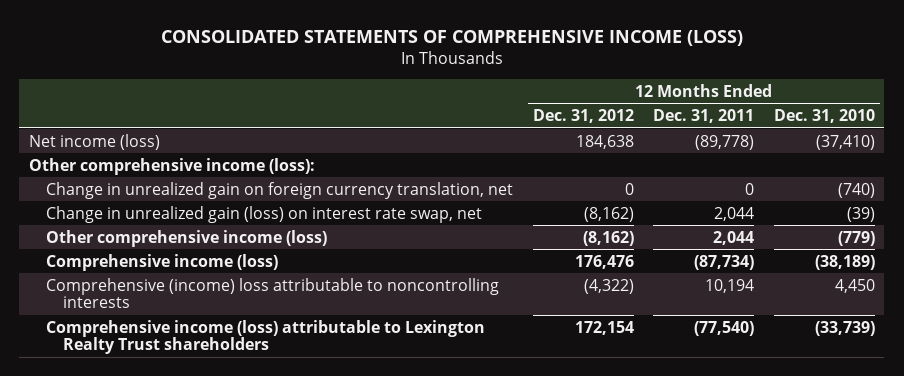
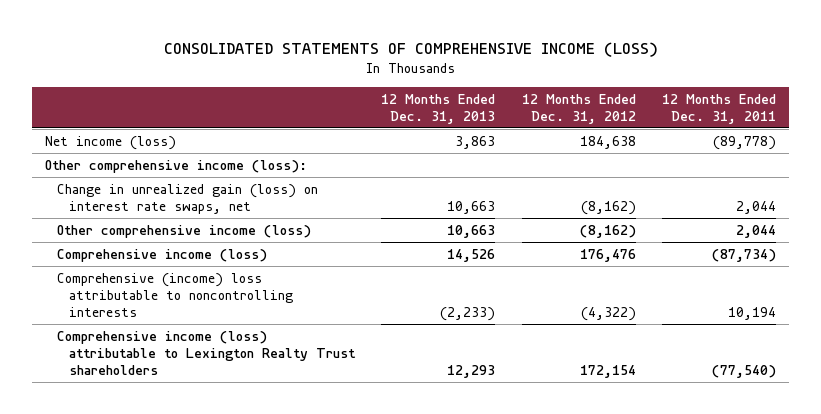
- | 12 Months Ended Dec. 31, 2012 | 12 Months Ended Dec. 31, 2011 | 12 Months Ended Dec. 31, 2010
+ | 12 Months Ended Dec. 31, 2013 | 12 Months Ended Dec. 31, 2012 | 12 Months Ended Dec. 31, 2011
- Change in unrealized gain on foreign currency translation, net | 0 | 0 | (740)
- Change in unrealized gain (loss) on interest rate swap, net | (8,162) | 2,044 | (39)
+ Change in unrealized gain (loss) on interest rate swaps, net | 10,663 | (8,162) | 2,044

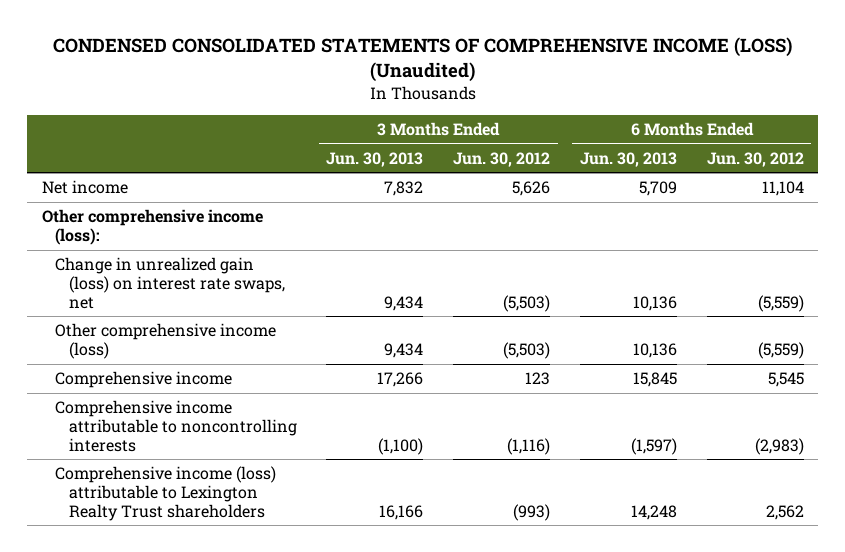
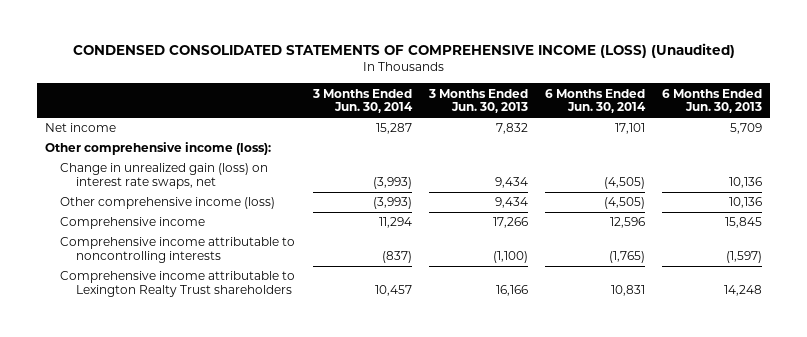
- | 3 Months Ended Jun. 30, 2013 | 3 Months Ended Jun. 30, 2012 | 6 Months Ended Jun. 30, 2013 | 6 Months Ended Jun. 30, 2012
+ | 3 Months Ended Jun. 30, 2014 | 3 Months Ended Jun. 30, 2013 | 6 Months Ended Jun. 30, 2014 | 6 Months Ended Jun. 30, 2013
- Comprehensive income (loss) attributable to Lexington Realty Trust shareholders | 16,166 | (993) | 14,248 | 2,562
+ Comprehensive income attributable to Lexington Realty Trust shareholders | 10,457 | 16,166 | 10,831 | 14,248

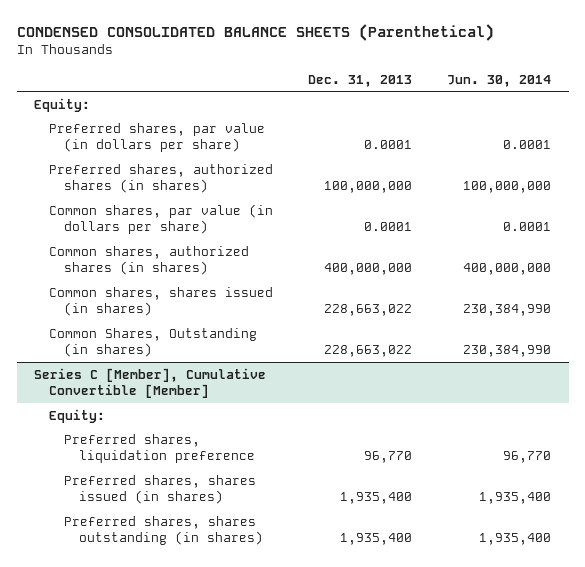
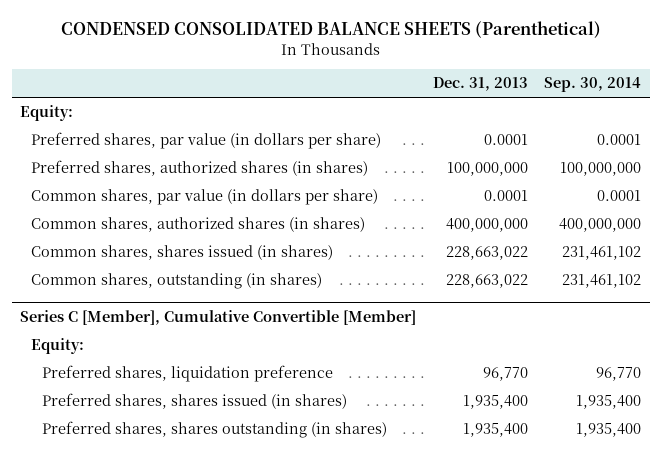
- | Dec. 31, 2013 | Jun. 30, 2014
+ | Dec. 31, 2013 | Sep. 30, 2014
- Common Shares, Outstanding (in shares) | 228,663,022 | 230,384,990
+ Common shares, outstanding (in shares) | 228,663,022 | 231,461,102

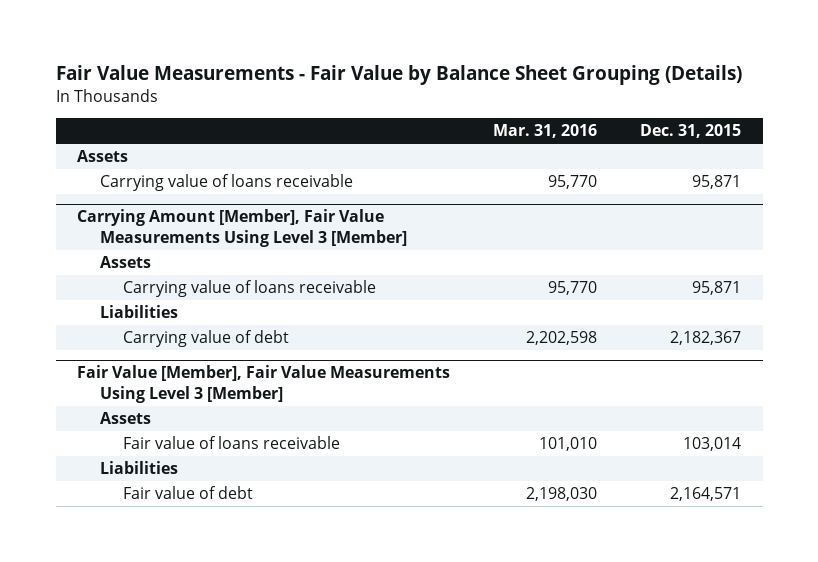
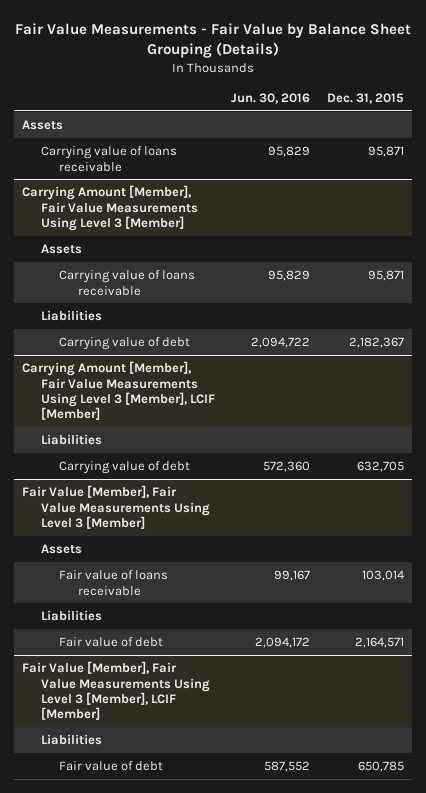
- | Mar. 31, 2016 | Dec. 31, 2015
+ | Jun. 30, 2016 | Dec. 31, 2015
+ Carrying Amount [Member], Fair Value Measurements Using Level 3 [Member], LCIF [Member]
+ Liabilities
+ Carrying value of debt | 572,360 | 632,705
+ Fair Value [Member], Fair Value Measurements Using Level 3 [Member], LCIF [Member]
+ Liabilities
+ Fair value of debt | 587,552 | 650,785

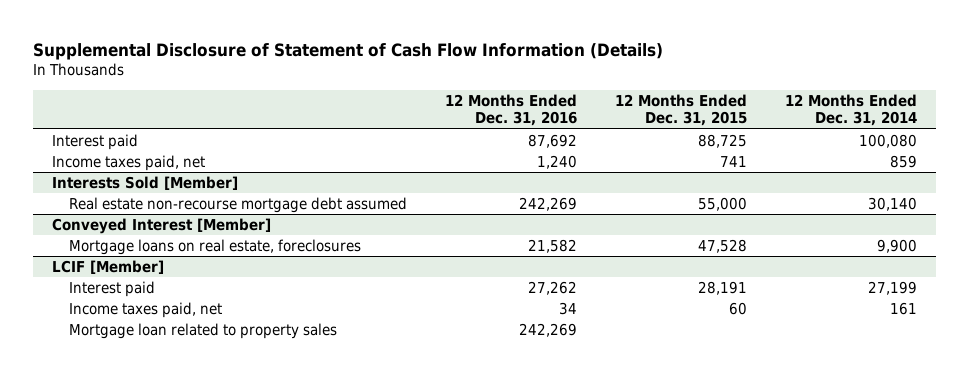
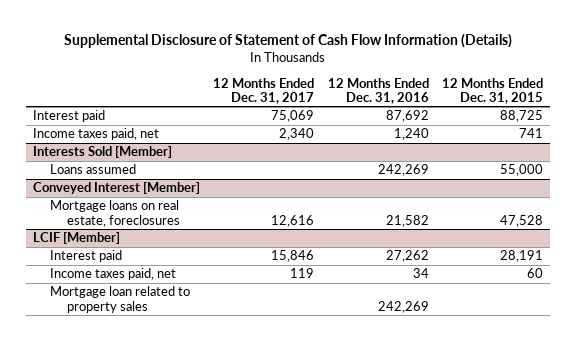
- | 12 Months Ended Dec. 31, 2016 | 12 Months Ended Dec. 31, 2015 | 12 Months Ended Dec. 31, 2014
+ | 12 Months Ended Dec. 31, 2017 | 12 Months Ended Dec. 31, 2016 | 12 Months Ended Dec. 31, 2015
@ Interests Sold [Member]
- Real estate non-recourse mortgage debt assumed | 242,269 | 55,000 | 30,140
+ Loans assumed | | 242,269 | 55,000

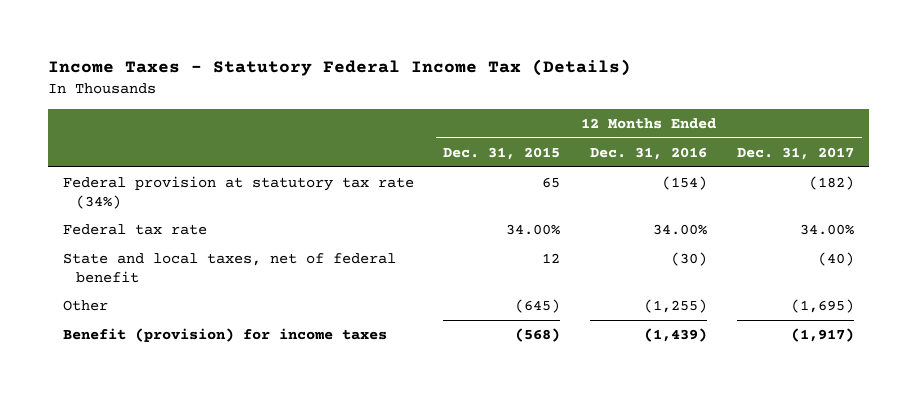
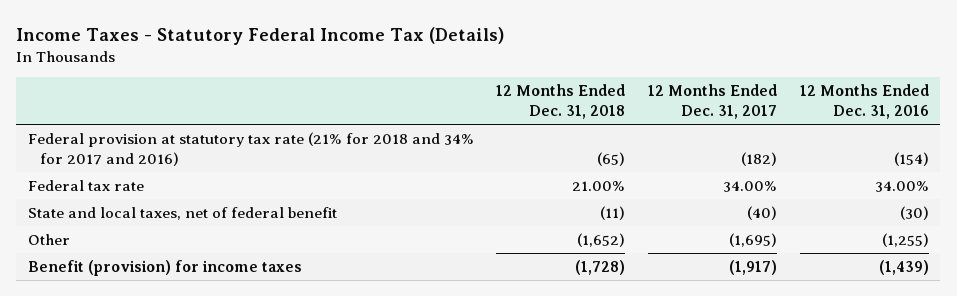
- | 12 Months Ended Dec. 31, 2015 | 12 Months Ended Dec. 31, 2016 | 12 Months Ended Dec. 31, 2017
+ | 12 Months Ended Dec. 31, 2018 | 12 Months Ended Dec. 31, 2017 | 12 Months Ended Dec. 31, 2016
- Federal provision at statutory tax rate (34%) | 65 | (154) | (182)
+ Federal provision at statutory tax rate (21% for 2018 and 34% for 2017 and 2016) | (65) | (182) | (154)

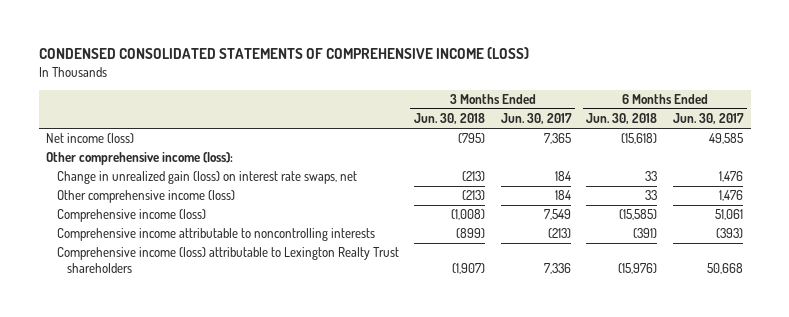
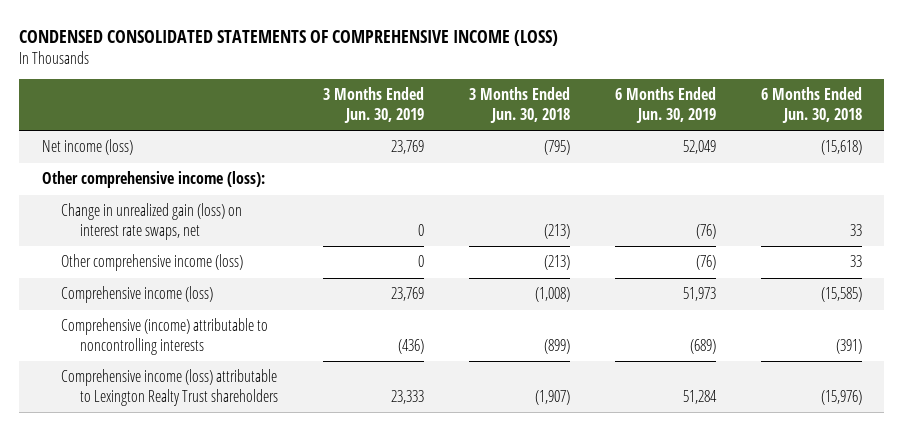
- | 3 Months Ended Jun. 30, 2018 | 3 Months Ended Jun. 30, 2017 | 6 Months Ended Jun. 30, 2018 | 6 Months Ended Jun. 30, 2017
+ | 3 Months Ended Jun. 30, 2019 | 3 Months Ended Jun. 30, 2018 | 6 Months Ended Jun. 30, 2019 | 6 Months Ended Jun. 30, 2018
- Comprehensive income attributable to noncontrolling interests | (899) | (213) | (391) | (393)
+ Comprehensive (income) attributable to noncontrolling interests | (436) | (899) | (689) | (391)

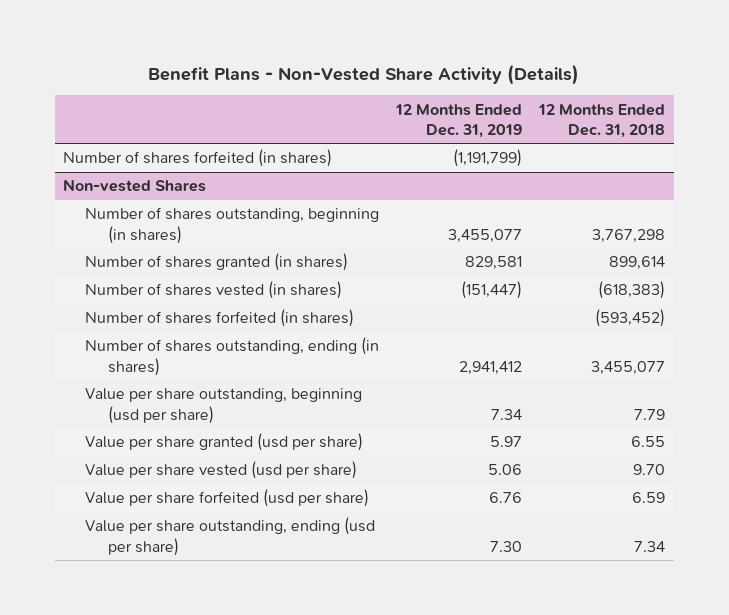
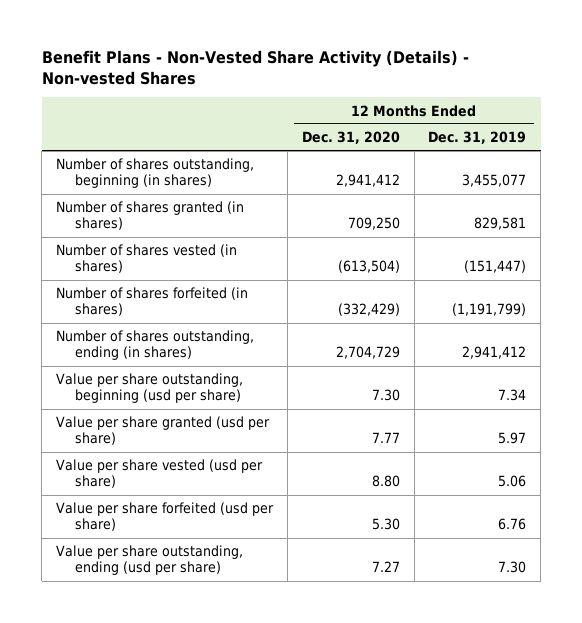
- Benefit Plans - Non-Vested Share Activity (Details)
+ Benefit Plans - Non-Vested Share Activity (Details) - Non-vested Shares
- | 12 Months Ended Dec. 31, 2019 | 12 Months Ended Dec. 31, 2018
+ | 12 Months Ended Dec. 31, 2020 | 12 Months Ended Dec. 31, 2019
- Non-vested Shares
- Number of shares forfeited (in shares) | | (593,452)
moved down: Number of shares forfeited (in shares) | (332,429) | (1,191,799)

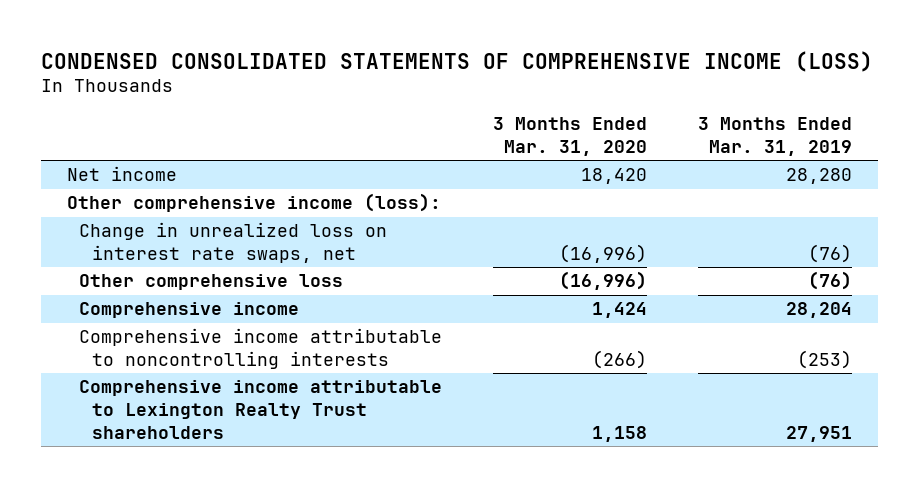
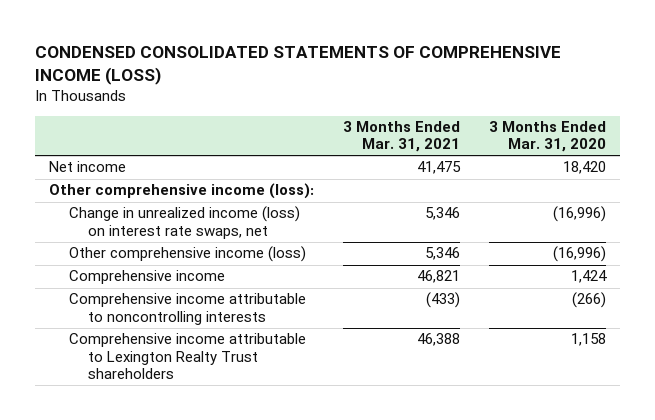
- | 3 Months Ended Mar. 31, 2020 | 3 Months Ended Mar. 31, 2019
+ | 3 Months Ended Mar. 31, 2021 | 3 Months Ended Mar. 31, 2020
- Change in unrealized loss on interest rate swaps, net | (16,996) | (76)
- Other comprehensive loss | (16,996) | (76)
+ Change in unrealized income (loss) on interest rate swaps, net | 5,346 | (16,996)
+ Other comprehensive income (loss) | 5,346 | (16,996)

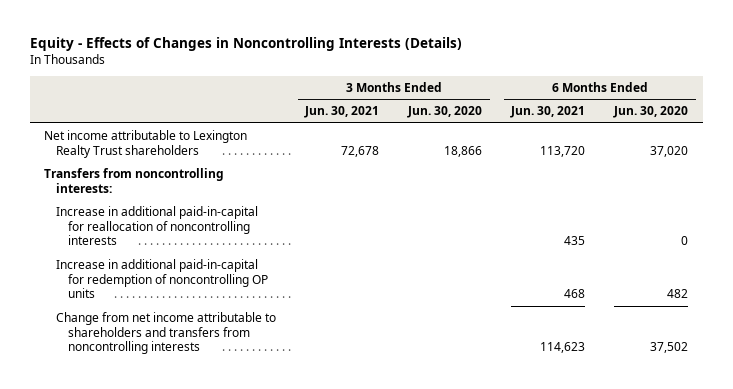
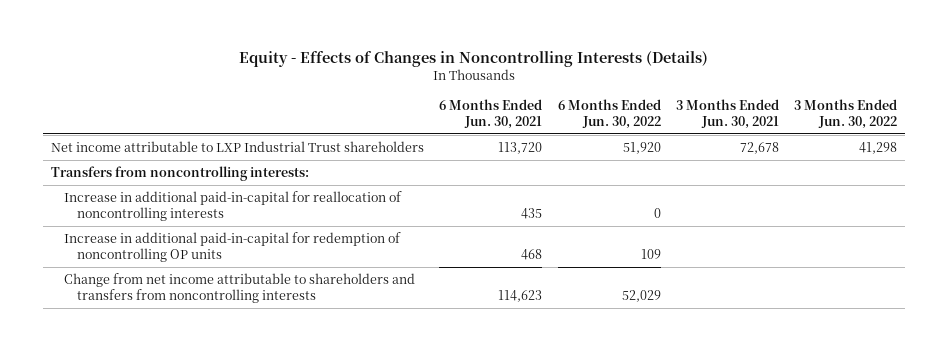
- | 3 Months Ended Jun. 30, 2021 | 3 Months Ended Jun. 30, 2020 | 6 Months Ended Jun. 30, 2021 | 6 Months Ended Jun. 30, 2020
+ | 6 Months Ended Jun. 30, 2021 | 6 Months Ended Jun. 30, 2022 | 3 Months Ended Jun. 30, 2021 | 3 Months Ended Jun. 30, 2022
- Net income attributable to Lexington Realty Trust shareholders | 72,678 | 18,866 | 113,720 | 37,020
+ Net income attributable to LXP Industrial Trust shareholders | 113,720 | 51,920 | 72,678 | 41,298

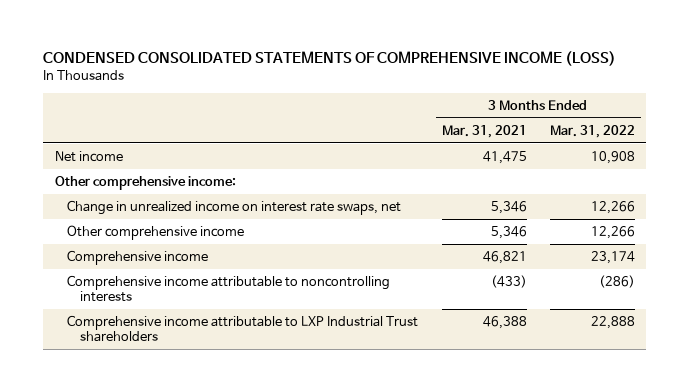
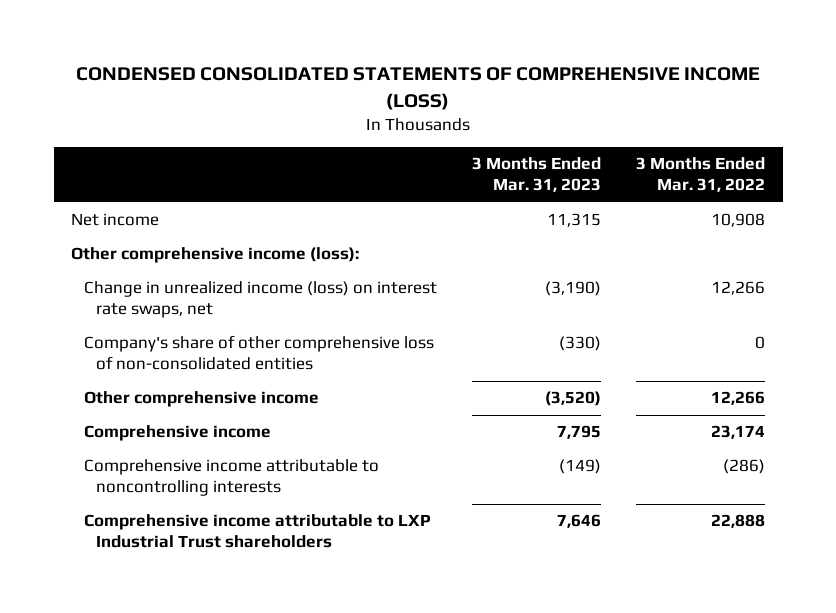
- | 3 Months Ended Mar. 31, 2021 | 3 Months Ended Mar. 31, 2022
+ | 3 Months Ended Mar. 31, 2023 | 3 Months Ended Mar. 31, 2022
- Other comprehensive income:
- Change in unrealized income on interest rate swaps, net | 5,346 | 12,266
+ Other comprehensive income (loss):
+ Change in unrealized income (loss) on interest rate swaps, net | (3,190) | 12,266
+ Company's share of other comprehensive loss of non-consolidated entities | (330) | 0

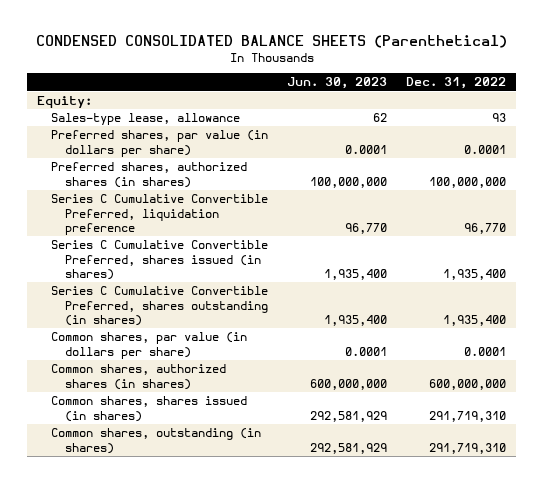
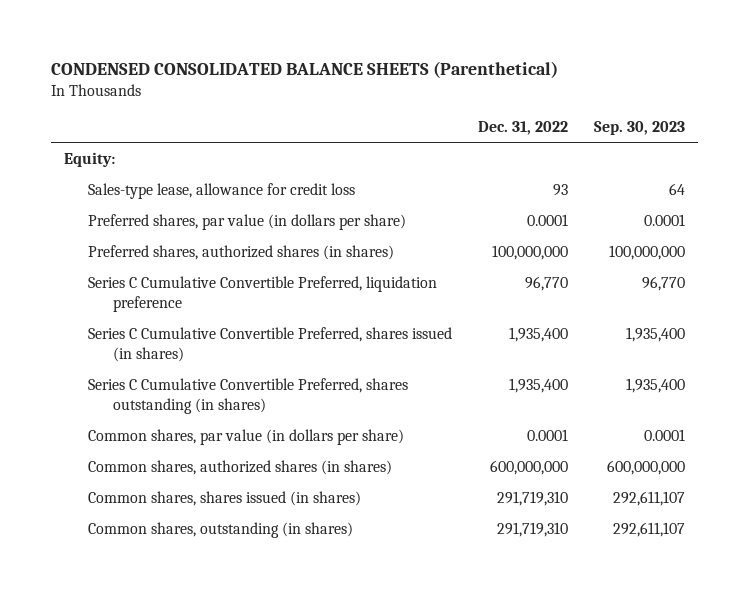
- | Jun. 30, 2023 | Dec. 31, 2022
+ | Dec. 31, 2022 | Sep. 30, 2023
- Sales-type lease, allowance | 62 | 93
+ Sales-type lease, allowance for credit loss | 93 | 64

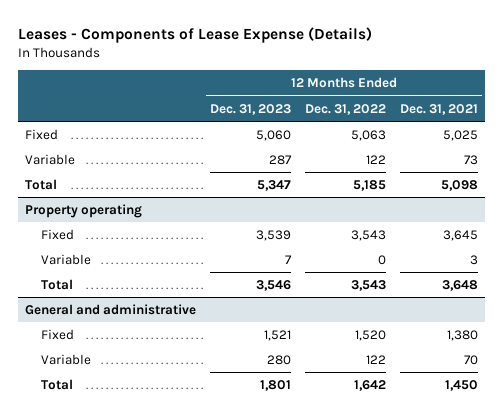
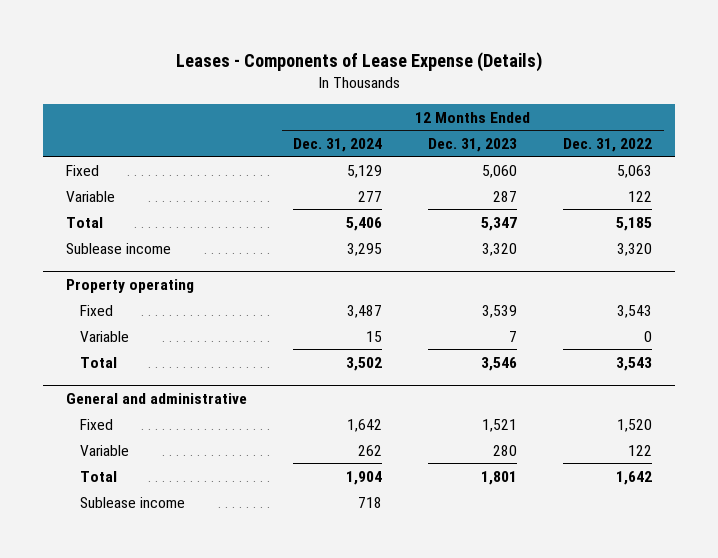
- | 12 Months Ended Dec. 31, 2023 | 12 Months Ended Dec. 31, 2022 | 12 Months Ended Dec. 31, 2021
+ | 12 Months Ended Dec. 31, 2024 | 12 Months Ended Dec. 31, 2023 | 12 Months Ended Dec. 31, 2022
+ Sublease income | 3,295 | 3,320 | 3,320
@ General and administrative
+ Sublease income | 718 | |

